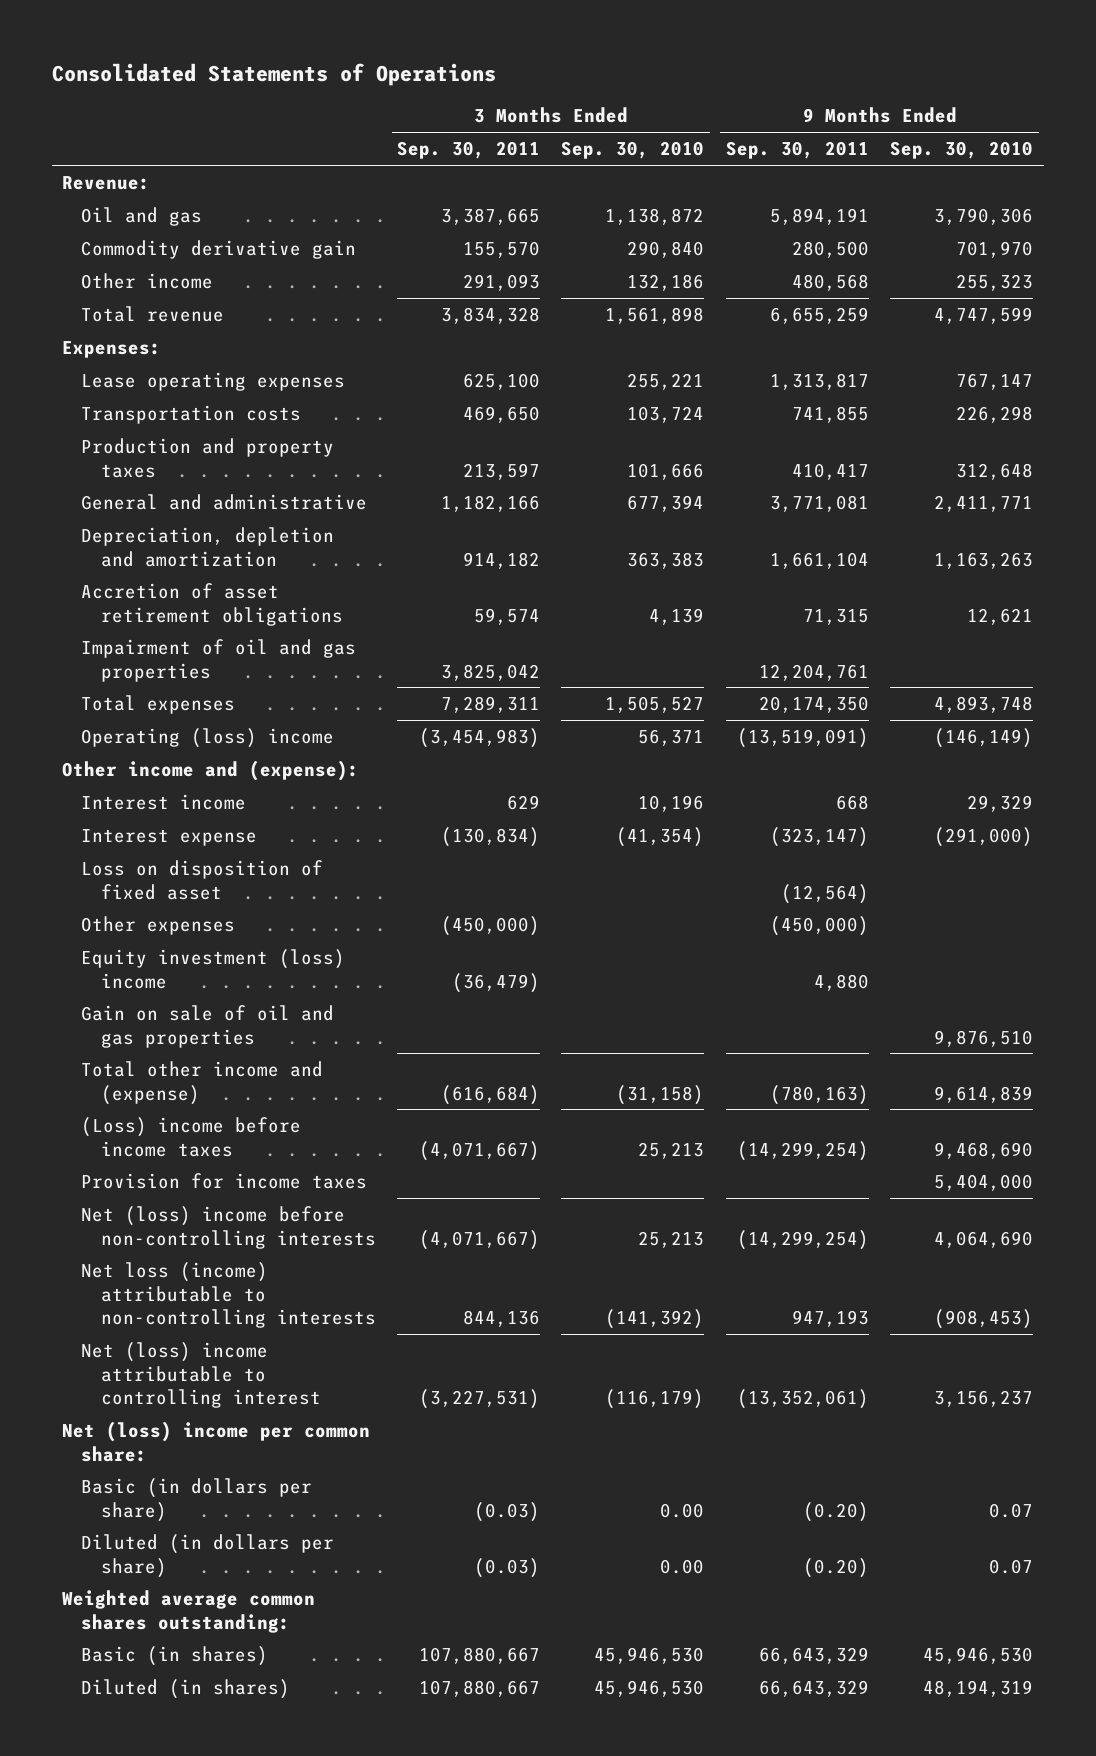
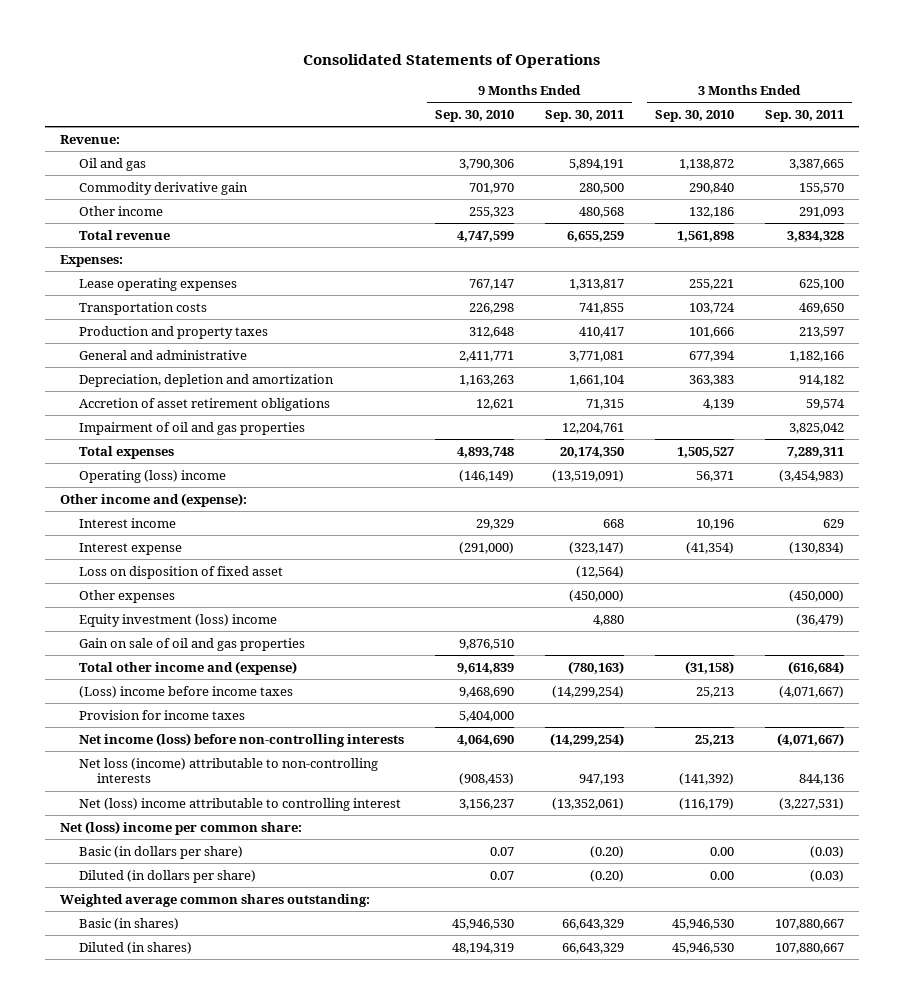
- | 3 Months Ended Sep. 30, 2011 | 3 Months Ended Sep. 30, 2010 | 9 Months Ended Sep. 30, 2011 | 9 Months Ended Sep. 30, 2010
+ | 9 Months Ended Sep. 30, 2010 | 9 Months Ended Sep. 30, 2011 | 3 Months Ended Sep. 30, 2010 | 3 Months Ended Sep. 30, 2011
- Net (loss) income before non-controlling interests | (4,071,667) | 25,213 | (14,299,254) | 4,064,690
+ Net income (loss) before non-controlling interests | 4,064,690 | (14,299,254) | 25,213 | (4,071,667)

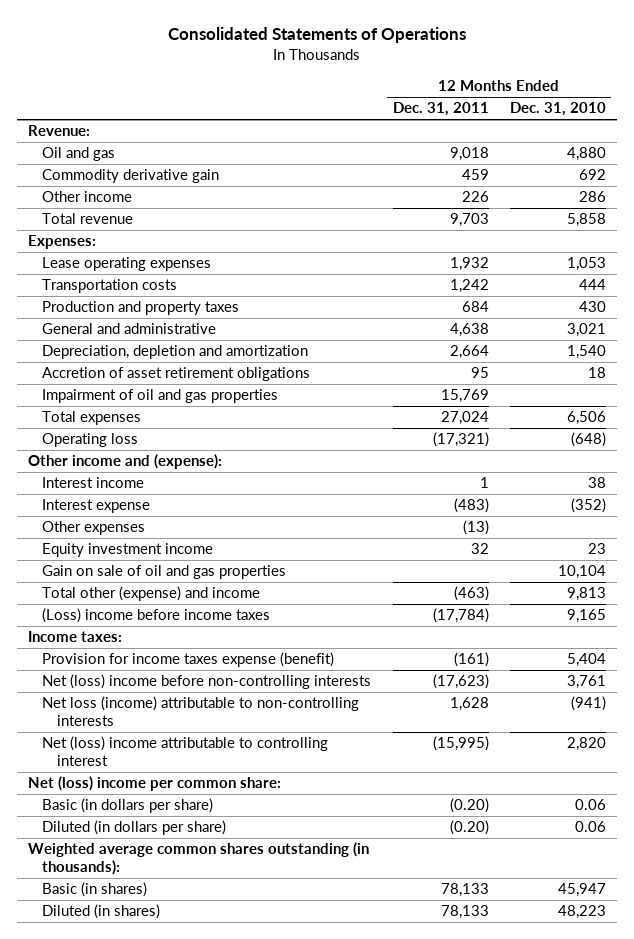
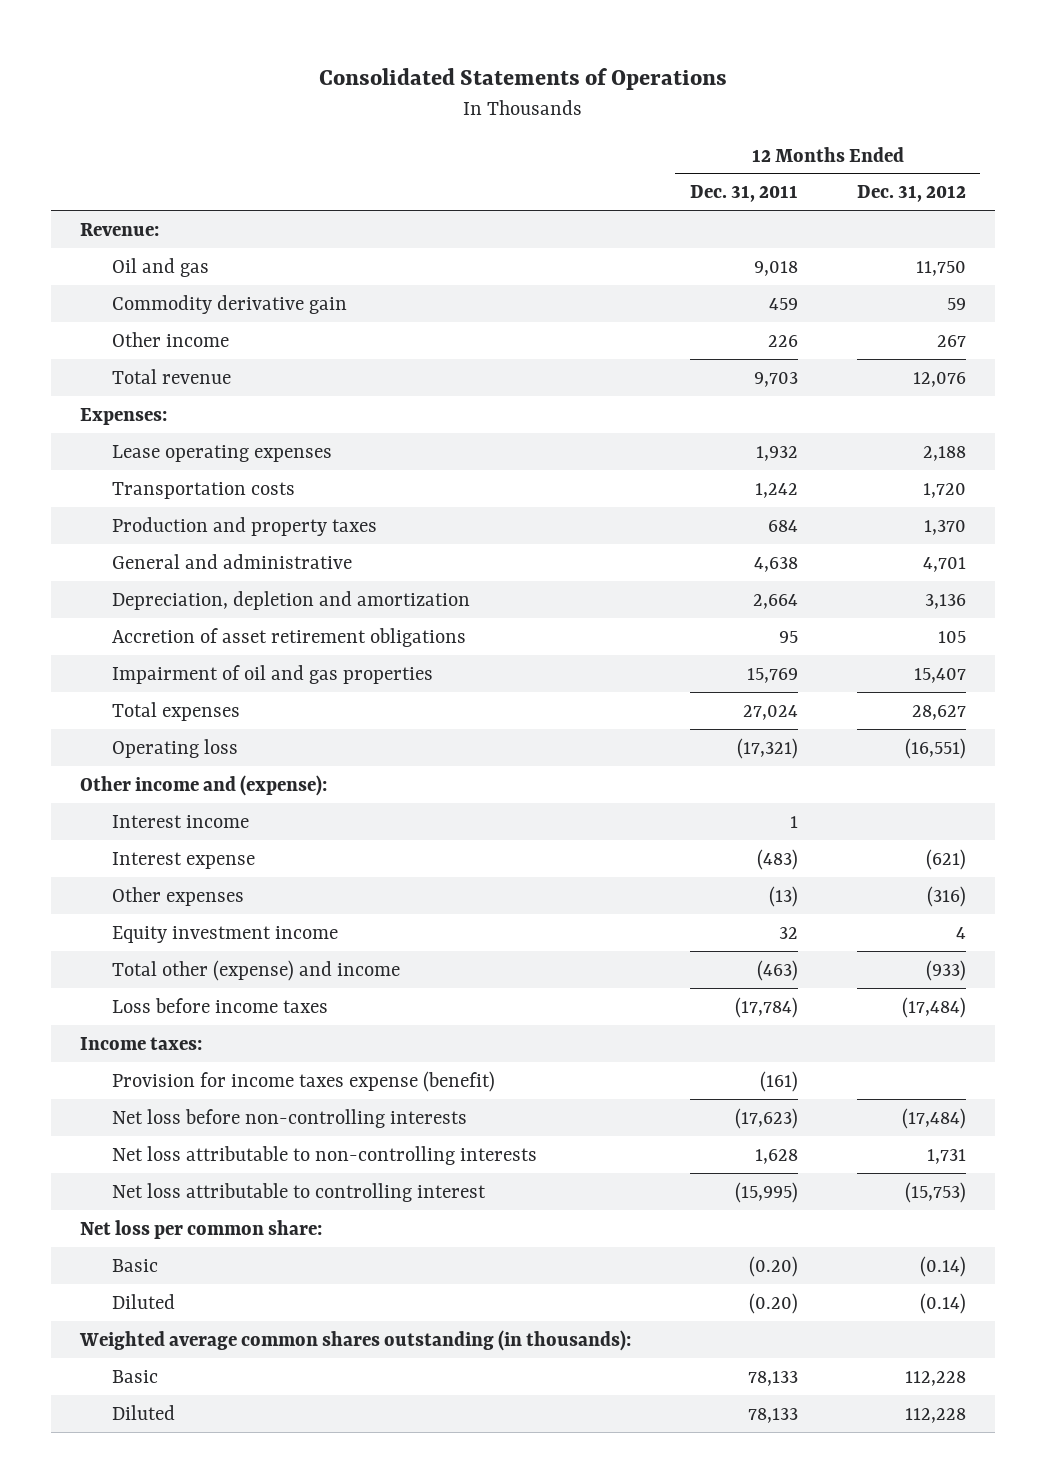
- | 12 Months Ended Dec. 31, 2011 | 12 Months Ended Dec. 31, 2010
+ | 12 Months Ended Dec. 31, 2011 | 12 Months Ended Dec. 31, 2012
- Gain on sale of oil and gas properties | | 10,104
- (Loss) income before income taxes | (17,784) | 9,165
+ Loss before income taxes | (17,784) | (17,484)
- Net (loss) income before non-controlling interests | (17,623) | 3,761
- Net loss (income) attributable to non-controlling interests | 1,628 | (941)
- Net (loss) income attributable to controlling interest | (15,995) | 2,820
- Net (loss) income per common share:
- Basic (in dollars per share) | (0.20) | 0.06
- Diluted (in dollars per share) | (0.20) | 0.06
+ Net loss before non-controlling interests | (17,623) | (17,484)
+ Net loss attributable to non-controlling interests | 1,628 | 1,731
+ Net loss attributable to controlling interest | (15,995) | (15,753)
+ Net loss per common share:
+ Basic | (0.20) | (0.14)
+ Diluted | (0.20) | (0.14)
- Basic (in shares) | 78,133 | 45,947
- Diluted (in shares) | 78,133 | 48,223
+ Basic | 78,133 | 112,228
+ Diluted | 78,133 | 112,228

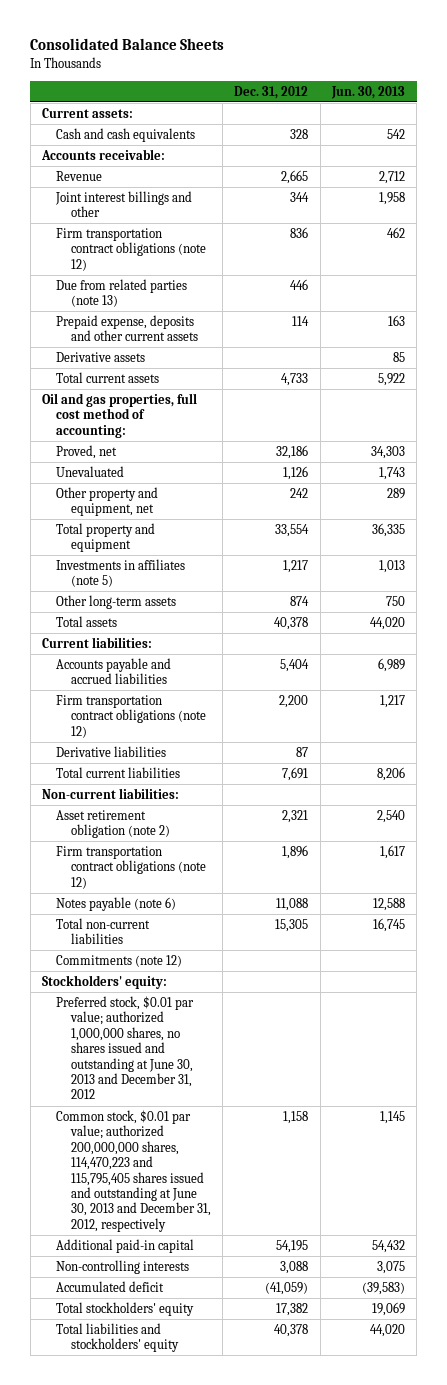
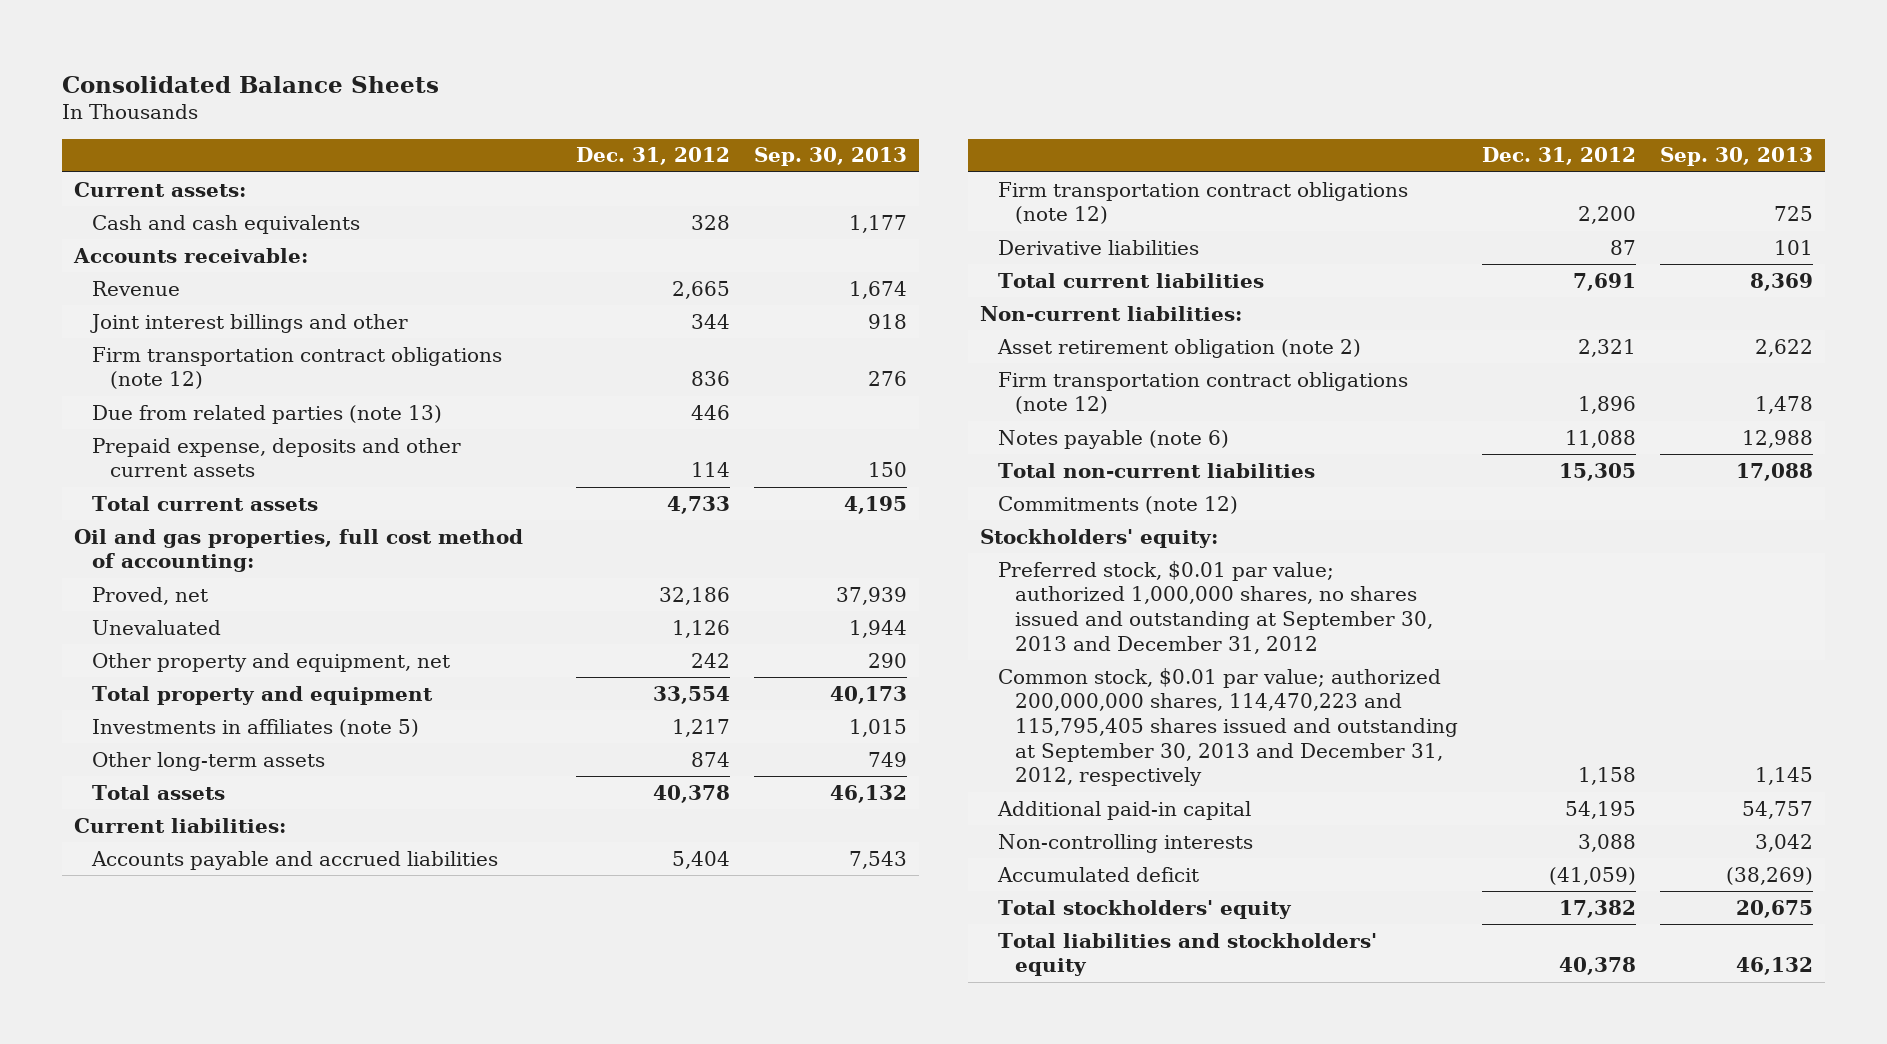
- | Dec. 31, 2012 | Jun. 30, 2013
+ | Dec. 31, 2012 | Sep. 30, 2013
- Derivative assets | | 85
- Preferred stock, $0.01 par value; authorized 1,000,000 shares, no shares issued and outstanding at June 30, 2013 and December 31, 2012
- Common stock, $0.01 par value; authorized 200,000,000 shares, 114,470,223 and 115,795,405 shares issued and outstanding at June 30, 2013 and December 31, 2012, respectively | 1,158 | 1,145
+ Preferred stock, $0.01 par value; authorized 1,000,000 shares, no shares issued and outstanding at September 30, 2013 and December 31, 2012
+ Common stock, $0.01 par value; authorized 200,000,000 shares, 114,470,223 and 115,795,405 shares issued and outstanding at September 30, 2013 and December 31, 2012, respectively | 1,158 | 1,145

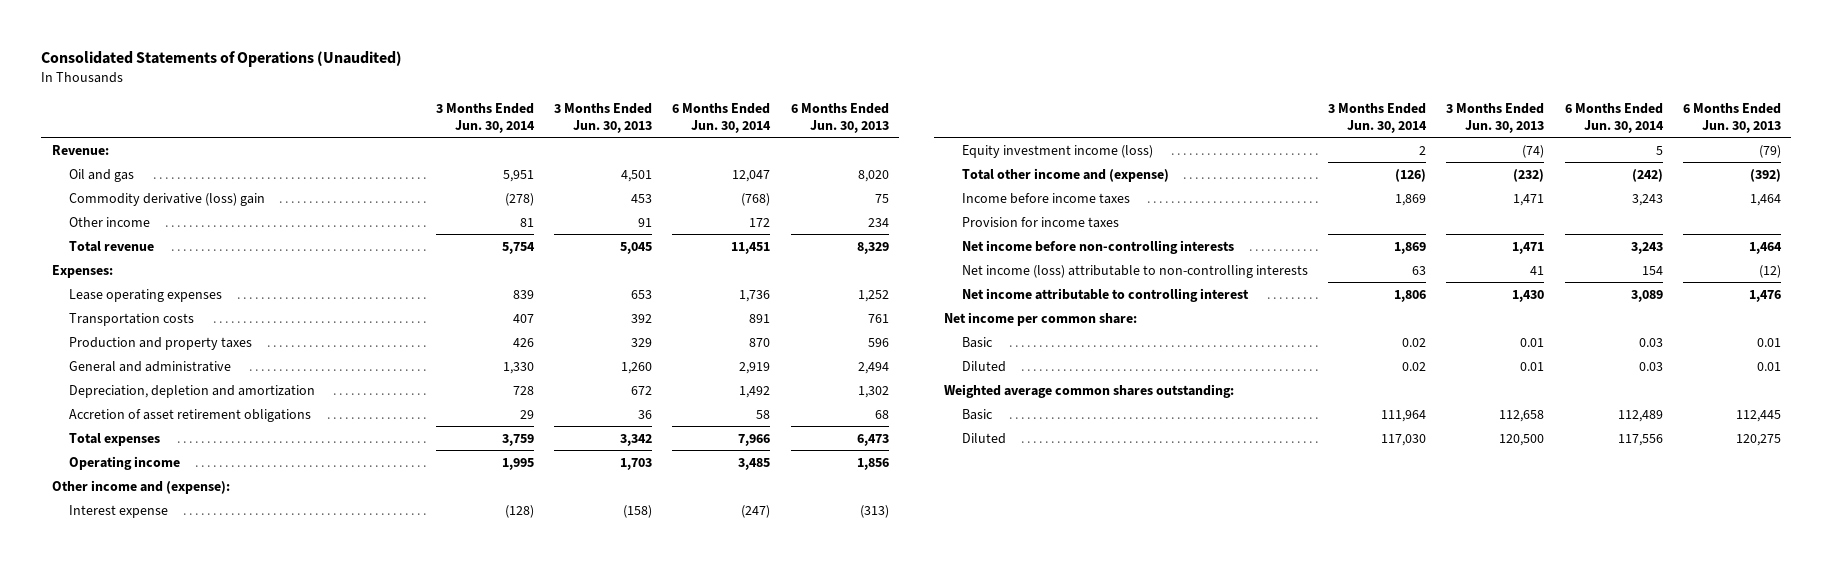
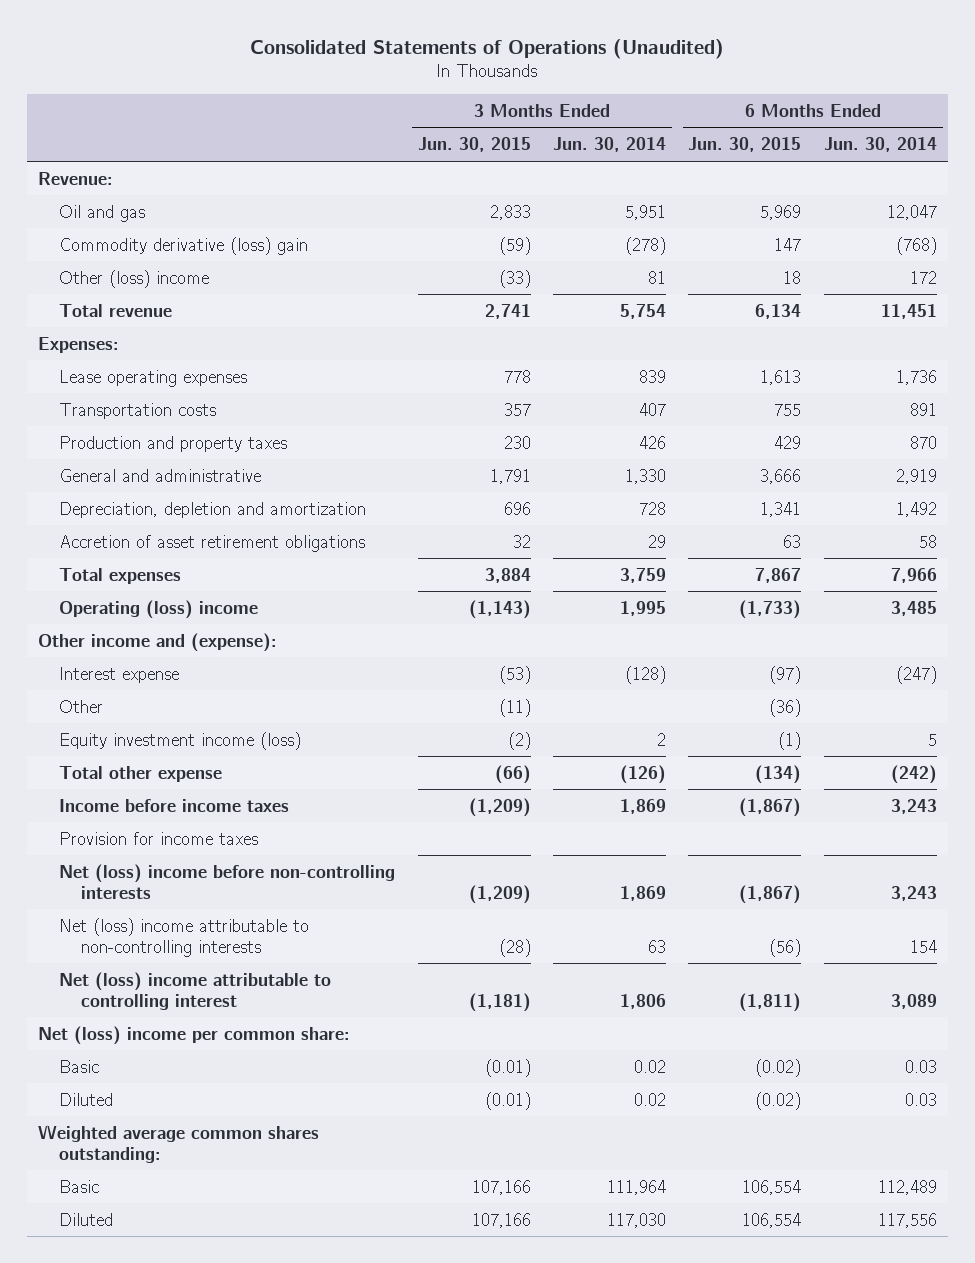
- | 3 Months Ended Jun. 30, 2014 | 3 Months Ended Jun. 30, 2013 | 6 Months Ended Jun. 30, 2014 | 6 Months Ended Jun. 30, 2013
+ | 3 Months Ended Jun. 30, 2015 | 3 Months Ended Jun. 30, 2014 | 6 Months Ended Jun. 30, 2015 | 6 Months Ended Jun. 30, 2014
- Other income | 81 | 91 | 172 | 234
+ Other (loss) income | (33) | 81 | 18 | 172
- Operating income | 1,995 | 1,703 | 3,485 | 1,856
+ Operating (loss) income | (1,143) | 1,995 | (1,733) | 3,485
+ Other | (11) | | (36) |
- Total other income and (expense) | (126) | (232) | (242) | (392)
+ Total other expense | (66) | (126) | (134) | (242)
- Net income before non-controlling interests | 1,869 | 1,471 | 3,243 | 1,464
- Net income (loss) attributable to non-controlling interests | 63 | 41 | 154 | (12)
- Net income attributable to controlling interest | 1,806 | 1,430 | 3,089 | 1,476
- Net income per common share:
+ Net (loss) income before non-controlling interests | (1,209) | 1,869 | (1,867) | 3,243
+ Net (loss) income attributable to non-controlling interests | (28) | 63 | (56) | 154
+ Net (loss) income attributable to controlling interest | (1,181) | 1,806 | (1,811) | 3,089
+ Net (loss) income per common share:

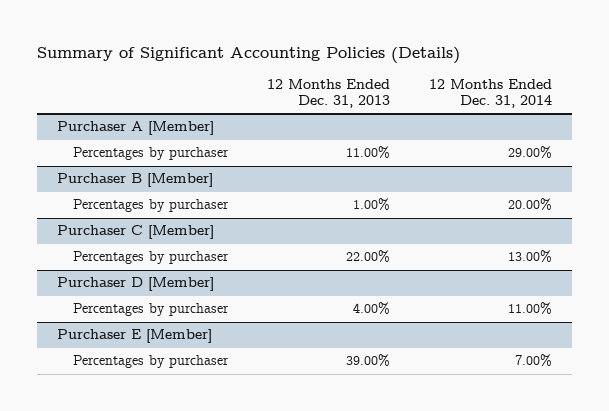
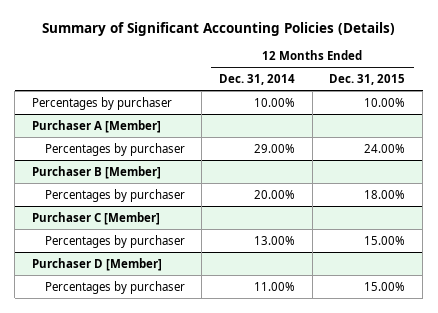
- | 12 Months Ended Dec. 31, 2013 | 12 Months Ended Dec. 31, 2014
+ | 12 Months Ended Dec. 31, 2014 | 12 Months Ended Dec. 31, 2015
+ Percentages by purchaser | 10.00% | 10.00%
- Purchaser E [Member]
- Percentages by purchaser | 39.00% | 7.00%

